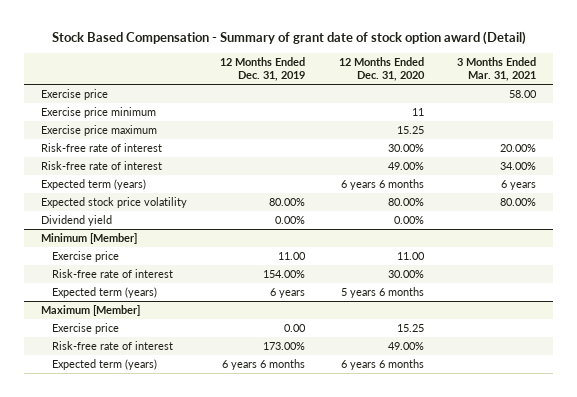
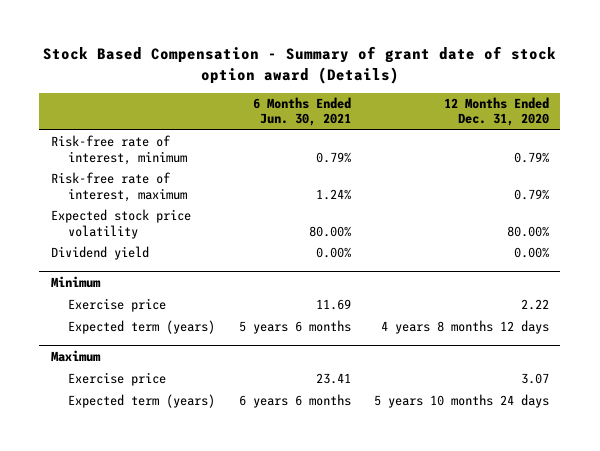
- Stock Based Compensation - Summary of grant date of stock option award (Detail)
+ Stock Based Compensation - Summary of grant date of stock option award (Details)
- | 12 Months Ended Dec. 31, 2019 | 12 Months Ended Dec. 31, 2020 | 3 Months Ended Mar. 31, 2021
+ | 6 Months Ended Jun. 30, 2021 | 12 Months Ended Dec. 31, 2020
- Exercise price | | | 58.00
- Exercise price minimum | | 11 |
- Exercise price maximum | | 15.25 |
- Risk-free rate of interest | | 30.00% | 20.00%
- Risk-free rate of interest | | 49.00% | 34.00%
- Expected term (years) | | 6 years 6 months | 6 years
+ Risk-free rate of interest, minimum | 0.79% | 0.79%
+ Risk-free rate of interest, maximum | 1.24% | 0.79%
- Minimum [Member]
- Exercise price | 11.00 | 11.00 |
- Risk-free rate of interest | 154.00% | 30.00% |
- Expected term (years) | 6 years | 5 years 6 months |
- Maximum [Member]
- Exercise price | 0.00 | 15.25 |
- Risk-free rate of interest | 173.00% | 49.00% |
- Expected term (years) | 6 years 6 months | 6 years 6 months |
+ Minimum
+ Exercise price | 11.69 | 2.22
+ Expected term (years) | 5 years 6 months | 4 years 8 months 12 days
+ Maximum
+ Exercise price | 23.41 | 3.07
+ Expected term (years) | 6 years 6 months | 5 years 10 months 24 days

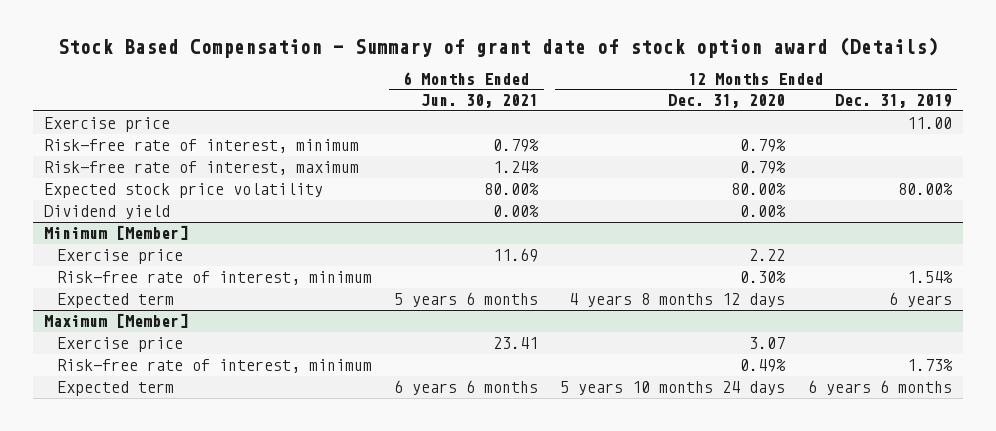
- | 6 Months Ended Jun. 30, 2021 | 12 Months Ended Dec. 31, 2020
+ | 6 Months Ended Jun. 30, 2021 | 12 Months Ended Dec. 31, 2020 | 12 Months Ended Dec. 31, 2019
+ Exercise price | | | 11.00
- Minimum
+ Minimum [Member]
- Expected term (years) | 5 years 6 months | 4 years 8 months 12 days
- Maximum
+ Risk-free rate of interest, minimum | | 0.30% | 1.54%
+ Expected term | 5 years 6 months | 4 years 8 months 12 days | 6 years
+ Maximum [Member]
- Expected term (years) | 6 years 6 months | 5 years 10 months 24 days
+ Risk-free rate of interest, minimum | | 0.49% | 1.73%
+ Expected term | 6 years 6 months | 5 years 10 months 24 days | 6 years 6 months

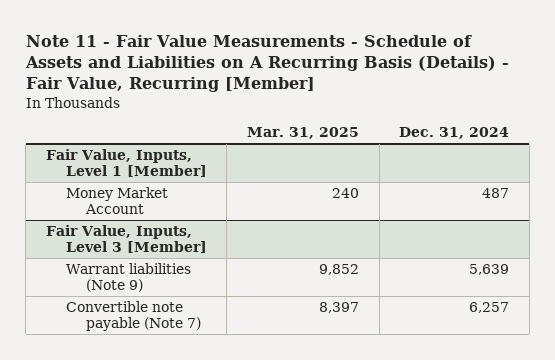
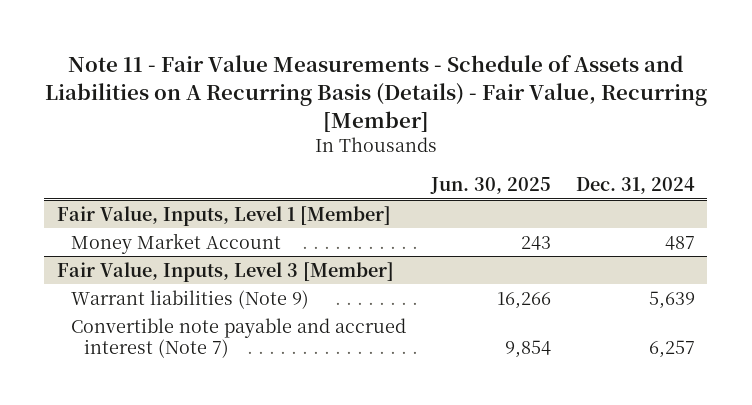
- | Mar. 31, 2025 | Dec. 31, 2024
+ | Jun. 30, 2025 | Dec. 31, 2024
@ Fair Value, Inputs, Level 3 [Member]
- Convertible note payable (Note 7) | 8,397 | 6,257
+ Convertible note payable and accrued interest (Note 7) | 9,854 | 6,257

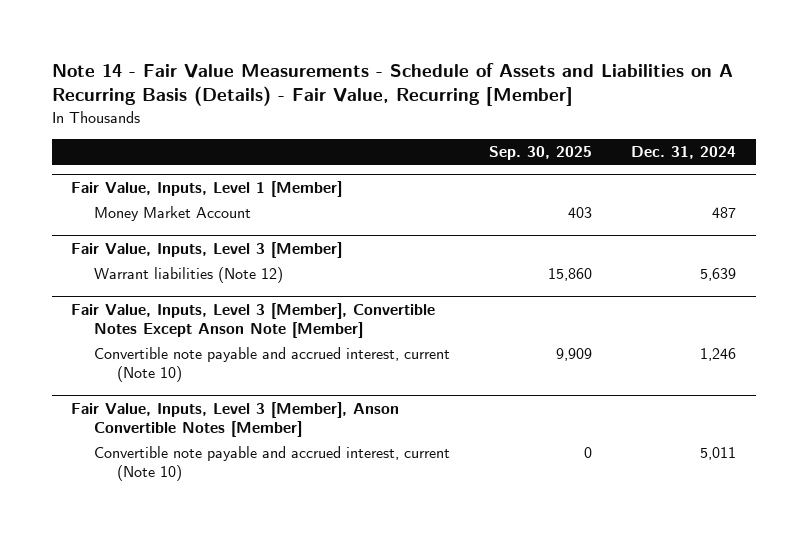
- Note 11 - Fair Value Measurements - Schedule of Assets and Liabilities on A Recurring Basis (Details) - Fair Value, Recurring [Member]
+ Note 14 - Fair Value Measurements - Schedule of Assets and Liabilities on A Recurring Basis (Details) - Fair Value, Recurring [Member]
- | Jun. 30, 2025 | Dec. 31, 2024
+ | Sep. 30, 2025 | Dec. 31, 2024
@ Fair Value, Inputs, Level 3 [Member]
- Warrant liabilities (Note 9) | 16,266 | 5,639
- Convertible note payable and accrued interest (Note 7) | 9,854 | 6,257
+ Warrant liabilities (Note 12) | 15,860 | 5,639
+ Fair Value, Inputs, Level 3 [Member], Convertible Notes Except Anson Note [Member]
+ Convertible note payable and accrued interest, current (Note 10) | 9,909 | 1,246
+ Fair Value, Inputs, Level 3 [Member], Anson Convertible Notes [Member]
+ Convertible note payable and accrued interest, current (Note 10) | 0 | 5,011

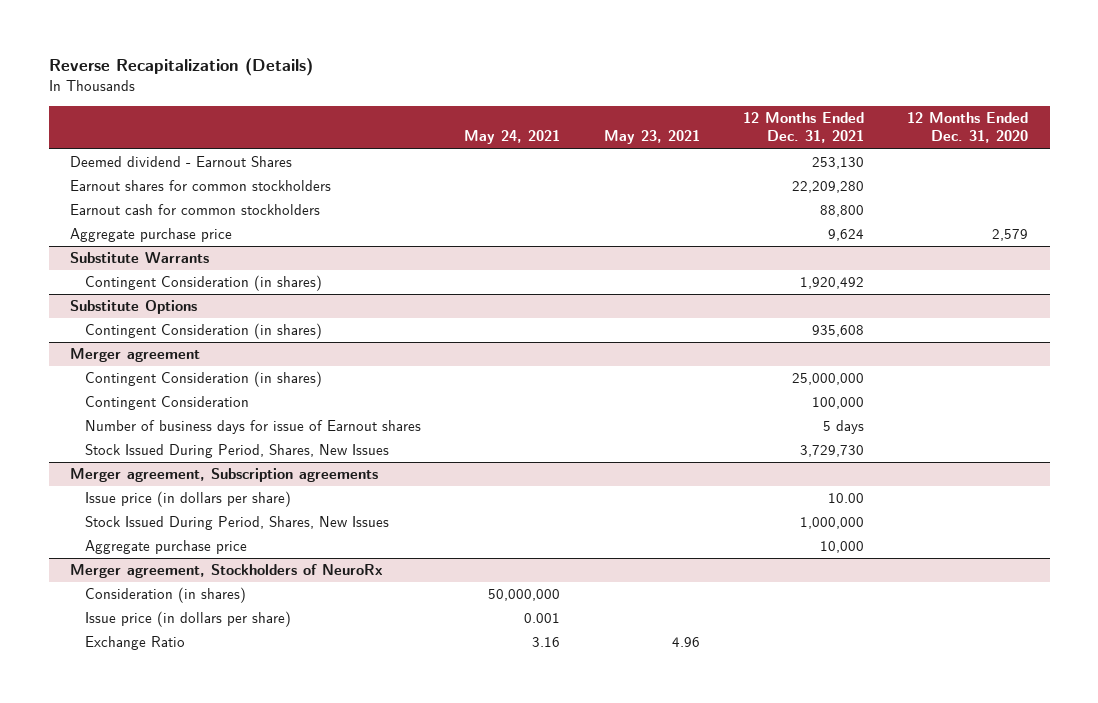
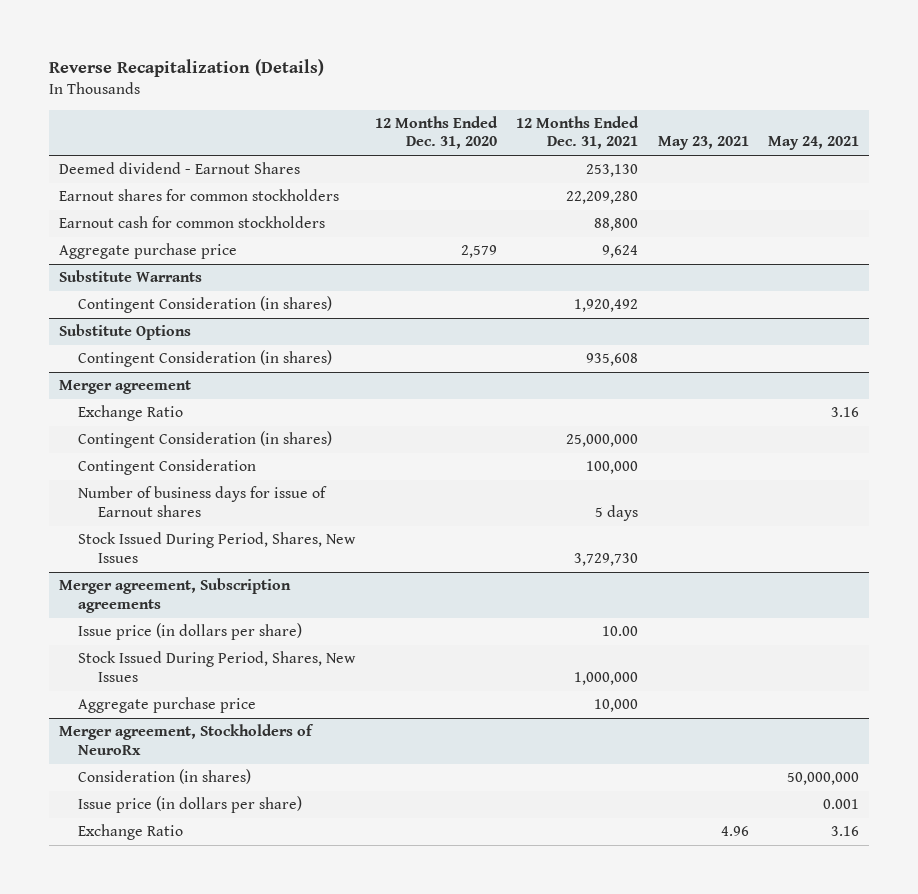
- | May 24, 2021 | May 23, 2021 | 12 Months Ended Dec. 31, 2021 | 12 Months Ended Dec. 31, 2020
+ | 12 Months Ended Dec. 31, 2020 | 12 Months Ended Dec. 31, 2021 | May 23, 2021 | May 24, 2021
@ Merger agreement
+ Exchange Ratio | | | | 3.16

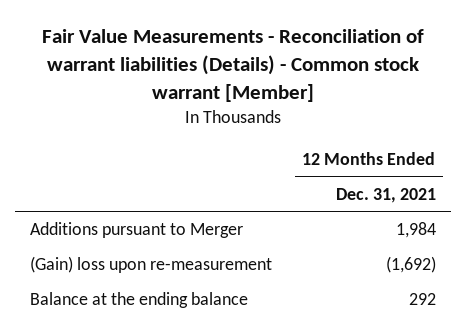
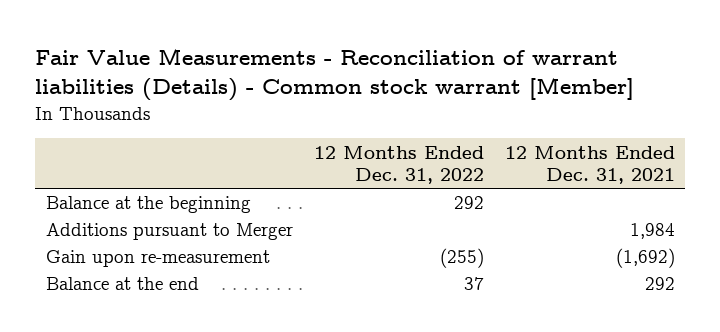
- | 12 Months Ended Dec. 31, 2021
+ | 12 Months Ended Dec. 31, 2022 | 12 Months Ended Dec. 31, 2021
+ Balance at the beginning | 292 |
- (Gain) loss upon re-measurement | (1,692)
- Balance at the ending balance | 292
+ Gain upon re-measurement | (255) | (1,692)
+ Balance at the end | 37 | 292

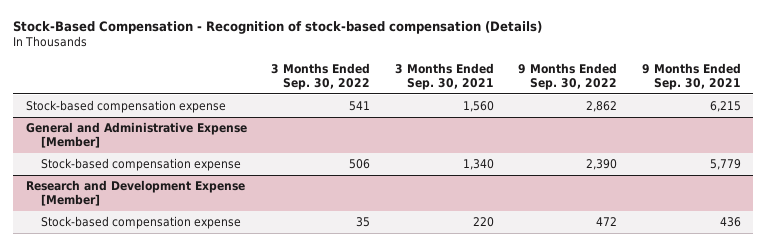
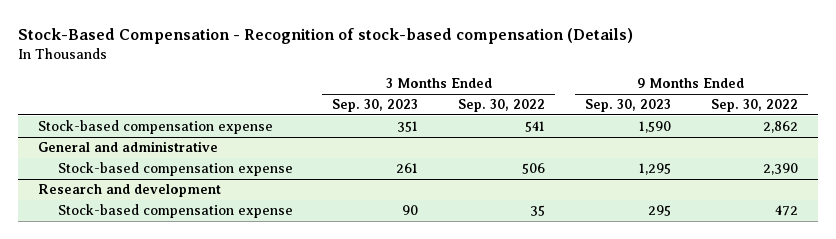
- | 3 Months Ended Sep. 30, 2022 | 3 Months Ended Sep. 30, 2021 | 9 Months Ended Sep. 30, 2022 | 9 Months Ended Sep. 30, 2021
+ | 3 Months Ended Sep. 30, 2023 | 3 Months Ended Sep. 30, 2022 | 9 Months Ended Sep. 30, 2023 | 9 Months Ended Sep. 30, 2022
- General and Administrative Expense [Member]
+ General and administrative
- Research and Development Expense [Member]
+ Research and development

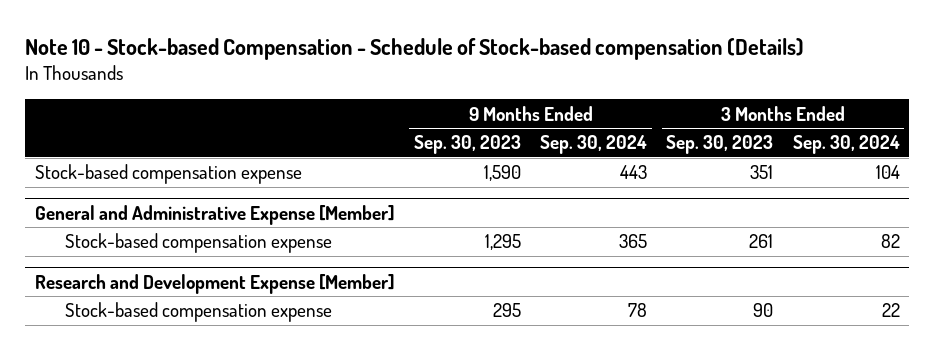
- Stock-Based Compensation - Recognition of stock-based compensation (Details)
+ Note 10 - Stock-based Compensation - Schedule of Stock-based compensation (Details)
- | 3 Months Ended Sep. 30, 2023 | 3 Months Ended Sep. 30, 2022 | 9 Months Ended Sep. 30, 2023 | 9 Months Ended Sep. 30, 2022
+ | 9 Months Ended Sep. 30, 2023 | 9 Months Ended Sep. 30, 2024 | 3 Months Ended Sep. 30, 2023 | 3 Months Ended Sep. 30, 2024
- General and administrative
+ General and Administrative Expense [Member]
- Research and development
+ Research and Development Expense [Member]

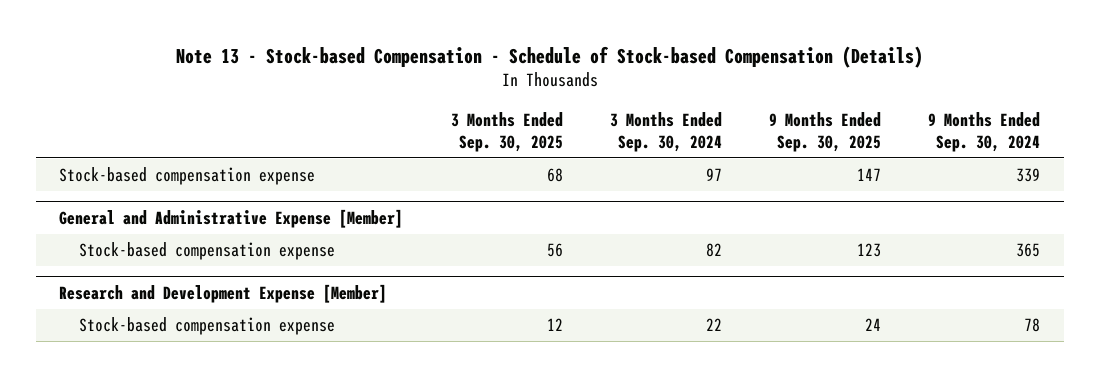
- Note 10 - Stock-based Compensation - Schedule of Stock-based compensation (Details)
+ Note 13 - Stock-based Compensation - Schedule of Stock-based Compensation (Details)
- | 9 Months Ended Sep. 30, 2023 | 9 Months Ended Sep. 30, 2024 | 3 Months Ended Sep. 30, 2023 | 3 Months Ended Sep. 30, 2024
+ | 3 Months Ended Sep. 30, 2025 | 3 Months Ended Sep. 30, 2024 | 9 Months Ended Sep. 30, 2025 | 9 Months Ended Sep. 30, 2024
- Stock-based compensation expense | 1,590 | 443 | 351 | 104
+ Stock-based compensation expense | 68 | 97 | 147 | 339

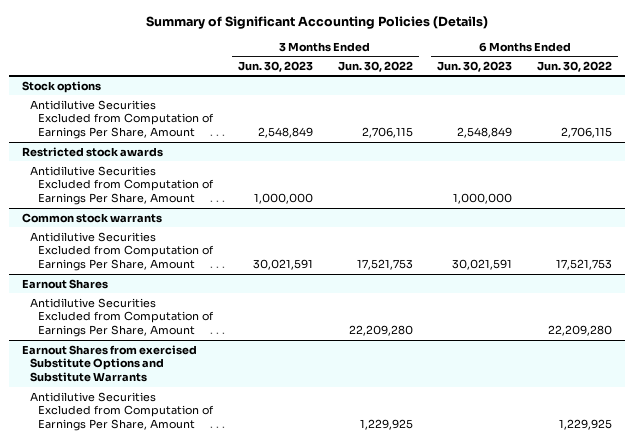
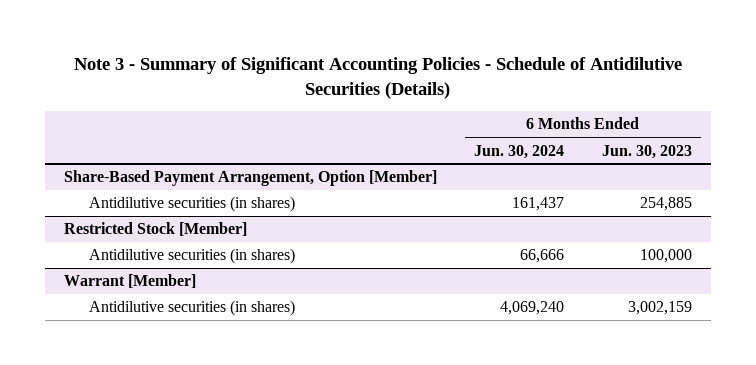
- Summary of Significant Accounting Policies (Details)
+ Note 3 - Summary of Significant Accounting Policies - Schedule of Antidilutive Securities (Details)
- | 3 Months Ended Jun. 30, 2023 | 3 Months Ended Jun. 30, 2022 | 6 Months Ended Jun. 30, 2023 | 6 Months Ended Jun. 30, 2022
+ | 6 Months Ended Jun. 30, 2024 | 6 Months Ended Jun. 30, 2023
- Stock options
- Antidilutive Securities Excluded from Computation of Earnings Per Share, Amount | 2,548,849 | 2,706,115 | 2,548,849 | 2,706,115
- Restricted stock awards
- Antidilutive Securities Excluded from Computation of Earnings Per Share, Amount | 1,000,000 | | 1,000,000 |
- Common stock warrants
- Antidilutive Securities Excluded from Computation of Earnings Per Share, Amount | 30,021,591 | 17,521,753 | 30,021,591 | 17,521,753
- Earnout Shares
- Antidilutive Securities Excluded from Computation of Earnings Per Share, Amount | | 22,209,280 | | 22,209,280
- Earnout Shares from exercised Substitute Options and Substitute Warrants
- Antidilutive Securities Excluded from Computation of Earnings Per Share, Amount | | 1,229,925 | | 1,229,925
+ Share-Based Payment Arrangement, Option [Member]
+ Antidilutive securities (in shares) | 161,437 | 254,885
+ Restricted Stock [Member]
+ Antidilutive securities (in shares) | 66,666 | 100,000
+ Warrant [Member]
+ Antidilutive securities (in shares) | 4,069,240 | 3,002,159

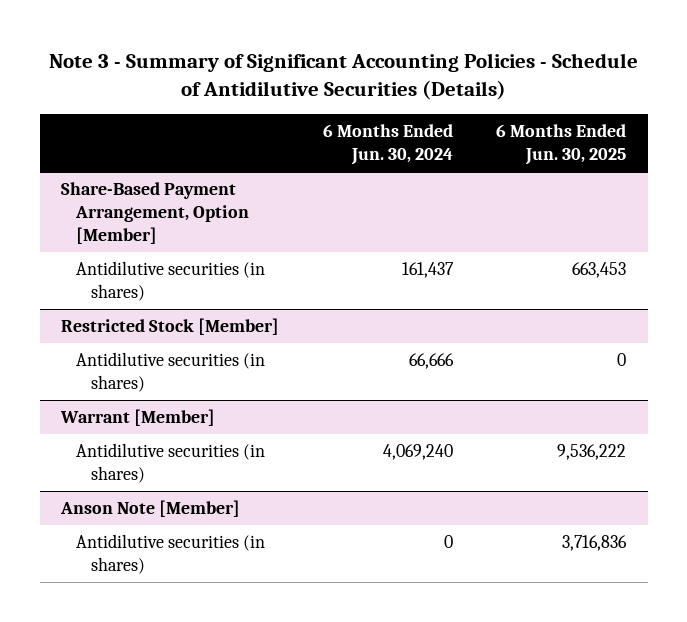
- | 6 Months Ended Jun. 30, 2024 | 6 Months Ended Jun. 30, 2023
+ | 6 Months Ended Jun. 30, 2024 | 6 Months Ended Jun. 30, 2025
+ Anson Note [Member]
+ Antidilutive securities (in shares) | 0 | 3,716,836

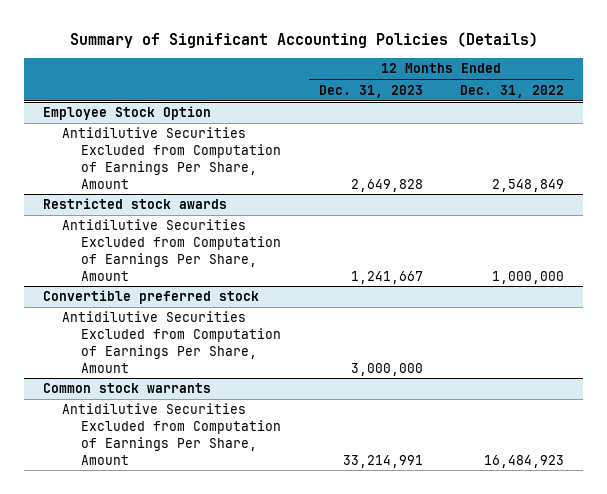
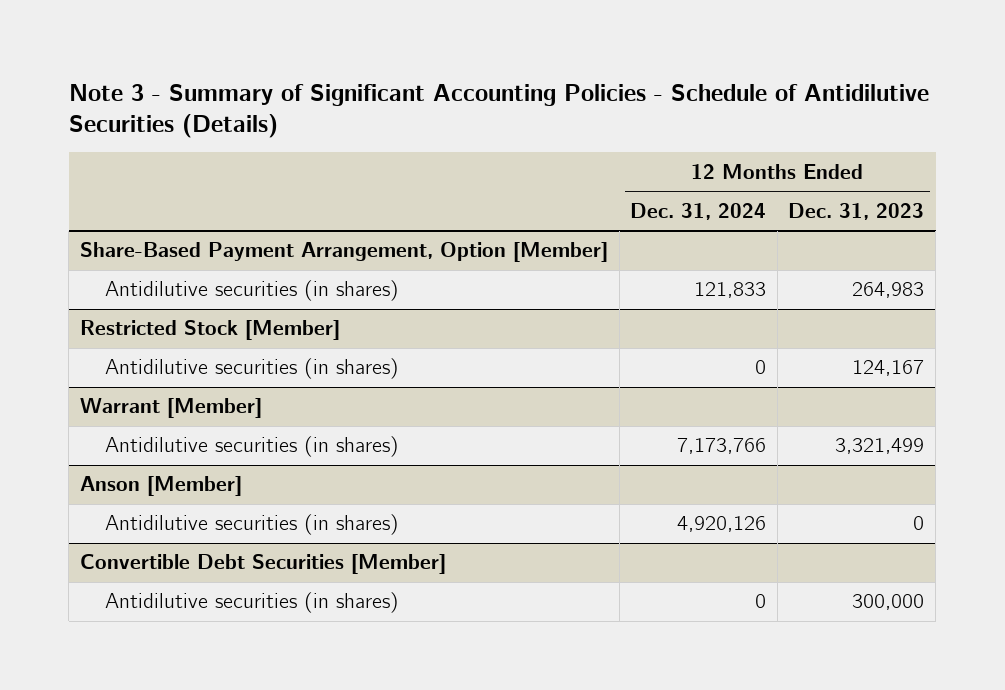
- Summary of Significant Accounting Policies (Details)
+ Note 3 - Summary of Significant Accounting Policies - Schedule of Antidilutive Securities (Details)
- | 12 Months Ended Dec. 31, 2023 | 12 Months Ended Dec. 31, 2022
+ | 12 Months Ended Dec. 31, 2024 | 12 Months Ended Dec. 31, 2023
- Employee Stock Option
- Antidilutive Securities Excluded from Computation of Earnings Per Share, Amount | 2,649,828 | 2,548,849
- Restricted stock awards
- Antidilutive Securities Excluded from Computation of Earnings Per Share, Amount | 1,241,667 | 1,000,000
- Convertible preferred stock
- Antidilutive Securities Excluded from Computation of Earnings Per Share, Amount | 3,000,000 |
- Common stock warrants
- Antidilutive Securities Excluded from Computation of Earnings Per Share, Amount | 33,214,991 | 16,484,923
+ Share-Based Payment Arrangement, Option [Member]
+ Antidilutive securities (in shares) | 121,833 | 264,983
+ Restricted Stock [Member]
+ Antidilutive securities (in shares) | 0 | 124,167
+ Warrant [Member]
+ Antidilutive securities (in shares) | 7,173,766 | 3,321,499
+ Anson [Member]
+ Antidilutive securities (in shares) | 4,920,126 | 0
+ Convertible Debt Securities [Member]
+ Antidilutive securities (in shares) | 0 | 300,000

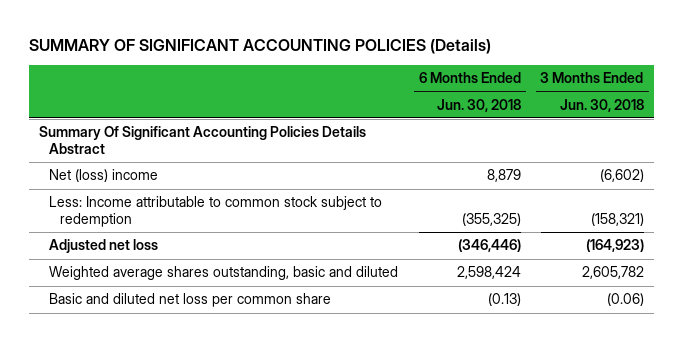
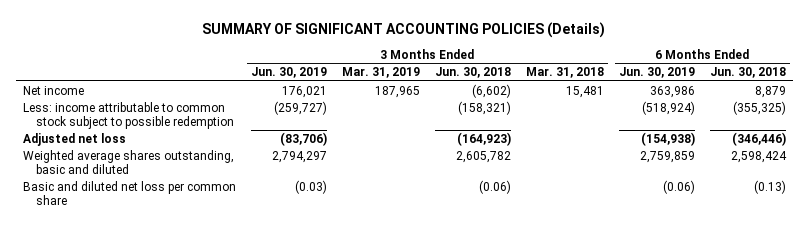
- | 6 Months Ended Jun. 30, 2018 | 3 Months Ended Jun. 30, 2018
+ | 3 Months Ended Jun. 30, 2019 | 3 Months Ended Mar. 31, 2019 | 3 Months Ended Jun. 30, 2018 | 3 Months Ended Mar. 31, 2018 | 6 Months Ended Jun. 30, 2019 | 6 Months Ended Jun. 30, 2018
- Summary Of Significant Accounting Policies Details Abstract
- Net (loss) income | 8,879 | (6,602)
- Less: Income attributable to common stock subject to redemption | (355,325) | (158,321)
+ Net income | 176,021 | 187,965 | (6,602) | 15,481 | 363,986 | 8,879
+ Less: income attributable to common stock subject to possible redemption | (259,727) | | (158,321) | | (518,924) | (355,325)

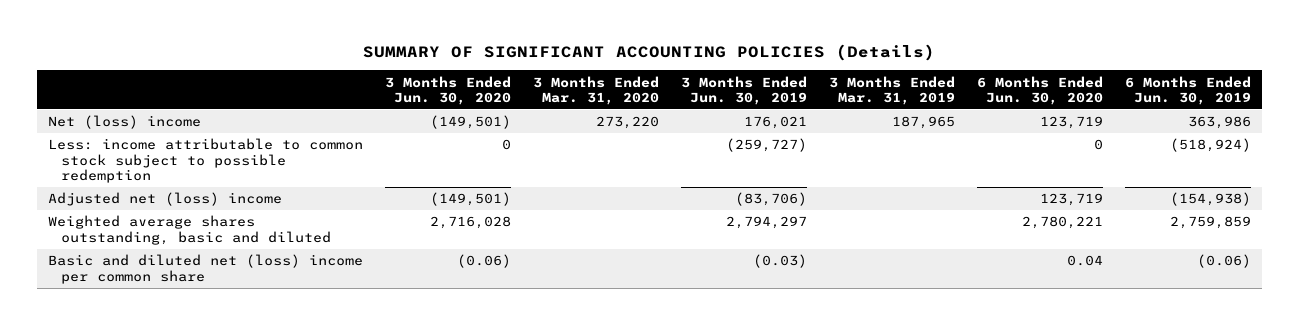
- | 3 Months Ended Jun. 30, 2019 | 3 Months Ended Mar. 31, 2019 | 3 Months Ended Jun. 30, 2018 | 3 Months Ended Mar. 31, 2018 | 6 Months Ended Jun. 30, 2019 | 6 Months Ended Jun. 30, 2018
+ | 3 Months Ended Jun. 30, 2020 | 3 Months Ended Mar. 31, 2020 | 3 Months Ended Jun. 30, 2019 | 3 Months Ended Mar. 31, 2019 | 6 Months Ended Jun. 30, 2020 | 6 Months Ended Jun. 30, 2019
- Net income | 176,021 | 187,965 | (6,602) | 15,481 | 363,986 | 8,879
+ Net (loss) income | (149,501) | 273,220 | 176,021 | 187,965 | 123,719 | 363,986
- Adjusted net loss | (83,706) | | (164,923) | | (154,938) | (346,446)
+ Adjusted net (loss) income | (149,501) | | (83,706) | | 123,719 | (154,938)
- Basic and diluted net loss per common share | (0.03) | | (0.06) | | (0.06) | (0.13)
+ Basic and diluted net (loss) income per common share | (0.06) | | (0.03) | | 0.04 | (0.06)

